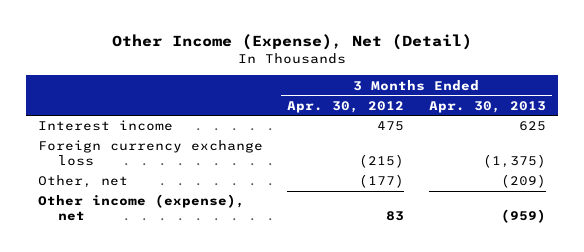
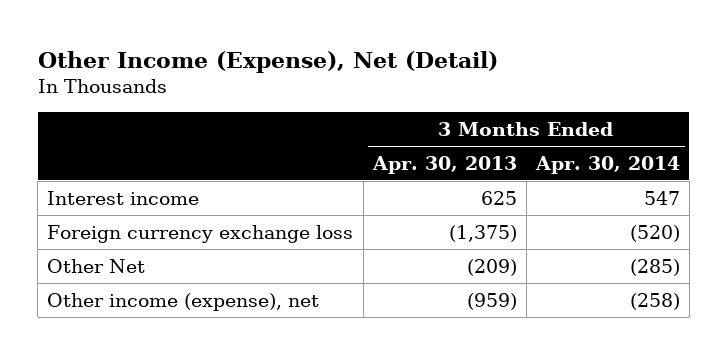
- | 3 Months Ended Apr. 30, 2012 | 3 Months Ended Apr. 30, 2013
+ | 3 Months Ended Apr. 30, 2013 | 3 Months Ended Apr. 30, 2014
- Other, net | (177) | (209)
+ Other Net | (209) | (285)

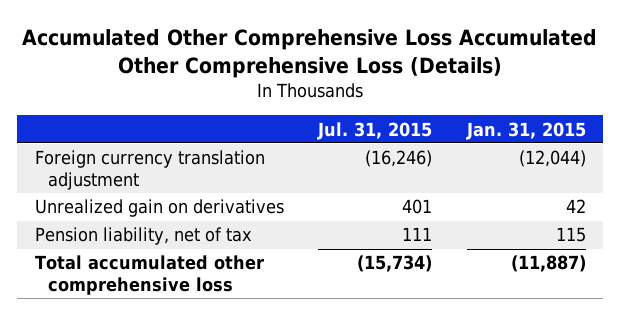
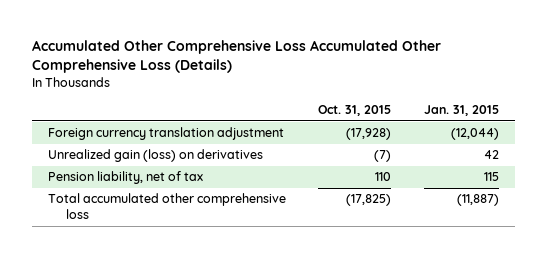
- | Jul. 31, 2015 | Jan. 31, 2015
+ | Oct. 31, 2015 | Jan. 31, 2015
- Unrealized gain on derivatives | 401 | 42
+ Unrealized gain (loss) on derivatives | (7) | 42

